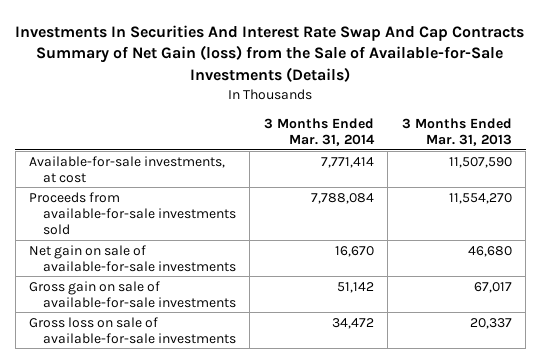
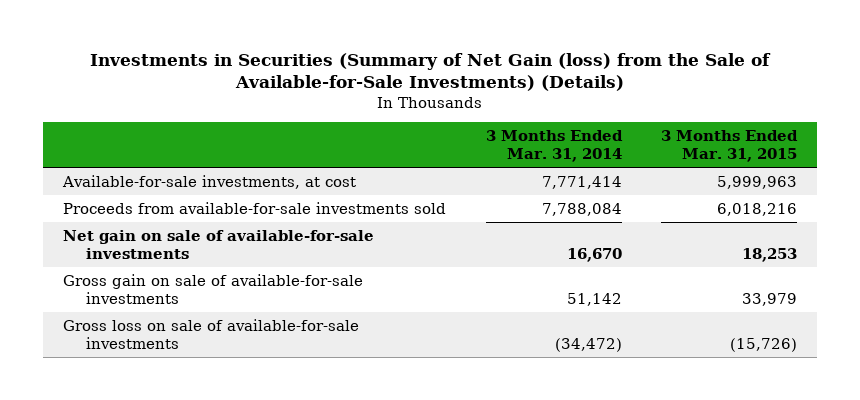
- Investments In Securities And Interest Rate Swap And Cap Contracts Summary of Net Gain (loss) from the Sale of Available-for-Sale Investments (Details)
+ Investments in Securities (Summary of Net Gain (loss) from the Sale of Available-for-Sale Investments) (Details)
- | 3 Months Ended Mar. 31, 2014 | 3 Months Ended Mar. 31, 2013
+ | 3 Months Ended Mar. 31, 2014 | 3 Months Ended Mar. 31, 2015
- Gross loss on sale of available-for-sale investments | 34,472 | 20,337
+ Gross loss on sale of available-for-sale investments | (34,472) | (15,726)

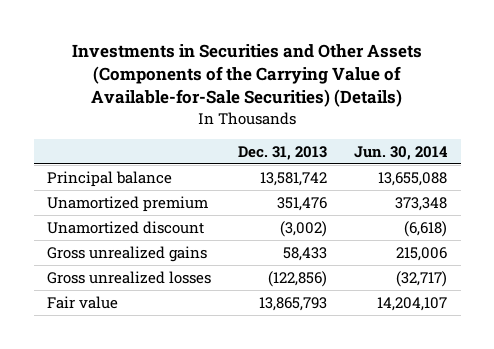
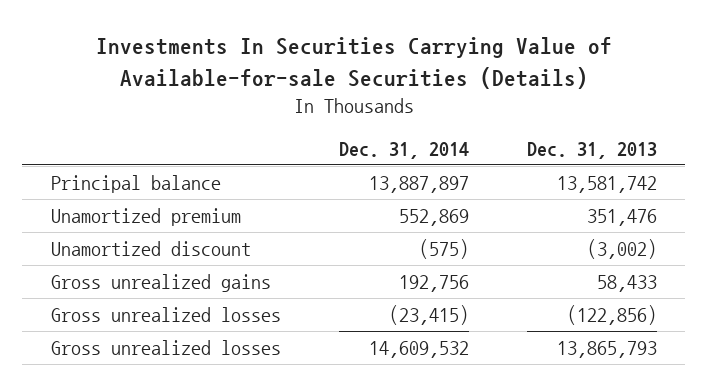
- Investments in Securities and Other Assets (Components of the Carrying Value of Available-for-Sale Securities) (Details)
+ Investments In Securities Carrying Value of Available-for-sale Securities (Details)
- | Dec. 31, 2013 | Jun. 30, 2014
+ | Dec. 31, 2014 | Dec. 31, 2013
- Fair value | 13,865,793 | 14,204,107
+ Gross unrealized losses | 14,609,532 | 13,865,793

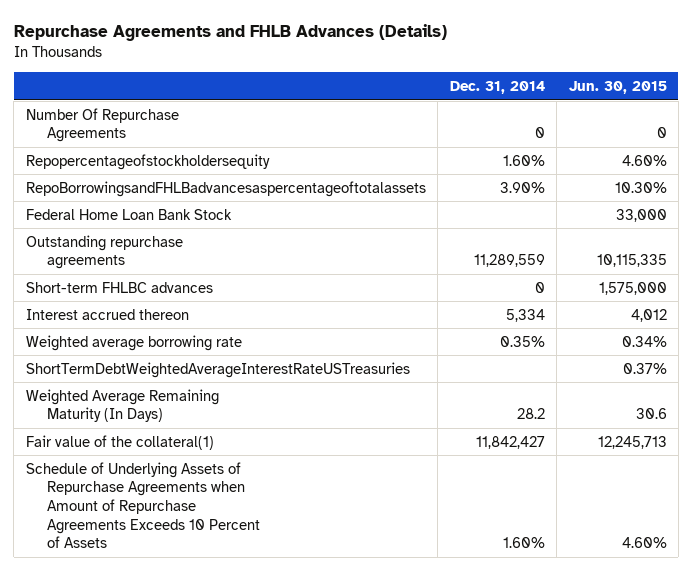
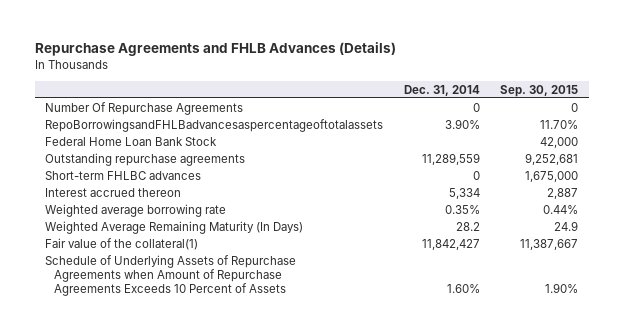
- | Dec. 31, 2014 | Jun. 30, 2015
+ | Dec. 31, 2014 | Sep. 30, 2015
- Repopercentageofstockholdersequity | 1.60% | 4.60%
- ShortTermDebtWeightedAverageInterestRateUSTreasuries | | 0.37%

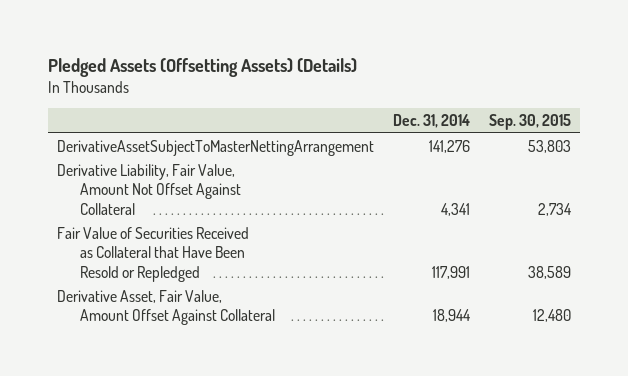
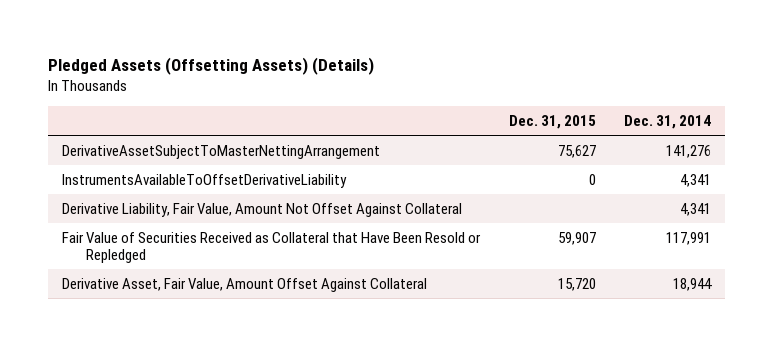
- | Dec. 31, 2014 | Sep. 30, 2015
+ | Dec. 31, 2015 | Dec. 31, 2014
+ InstrumentsAvailableToOffsetDerivativeLiability | 0 | 4,341

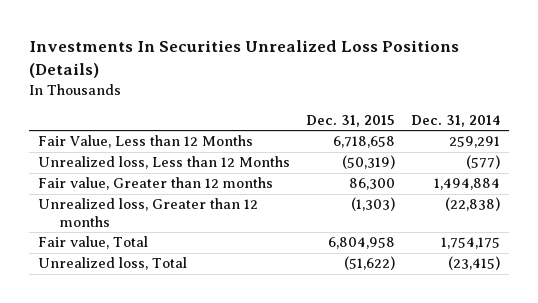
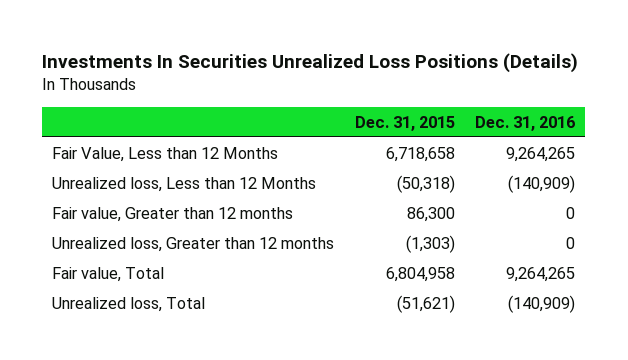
- | Dec. 31, 2015 | Dec. 31, 2014
+ | Dec. 31, 2015 | Dec. 31, 2016
- Unrealized loss, Less than 12 Months | (50,319) | (577)
+ Unrealized loss, Less than 12 Months | (50,318) | (140,909)
- Unrealized loss, Total | (51,622) | (23,415)
+ Unrealized loss, Total | (51,621) | (140,909)

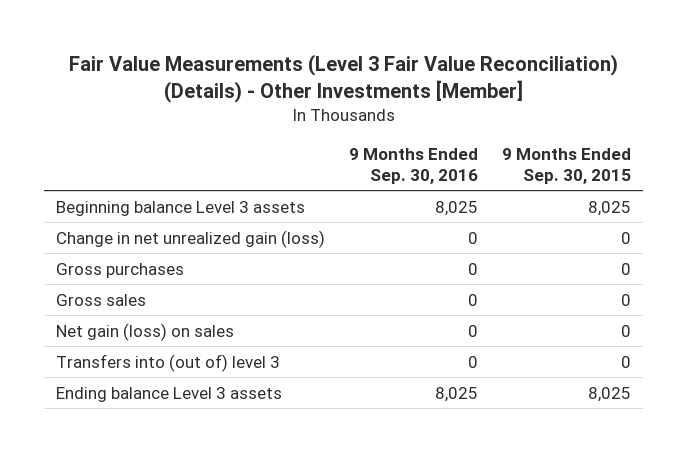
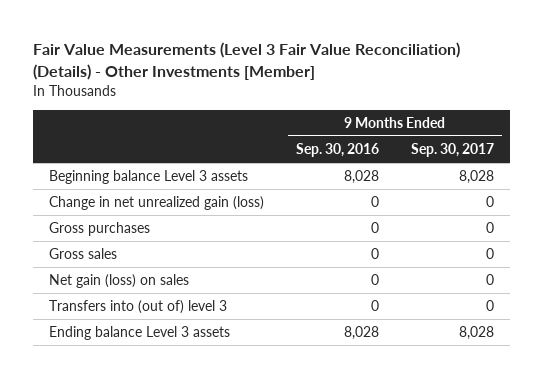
- | 9 Months Ended Sep. 30, 2016 | 9 Months Ended Sep. 30, 2015
+ | 9 Months Ended Sep. 30, 2016 | 9 Months Ended Sep. 30, 2017
- Beginning balance Level 3 assets | 8,025 | 8,025
+ Beginning balance Level 3 assets | 8,028 | 8,028
- Ending balance Level 3 assets | 8,025 | 8,025
+ Ending balance Level 3 assets | 8,028 | 8,028

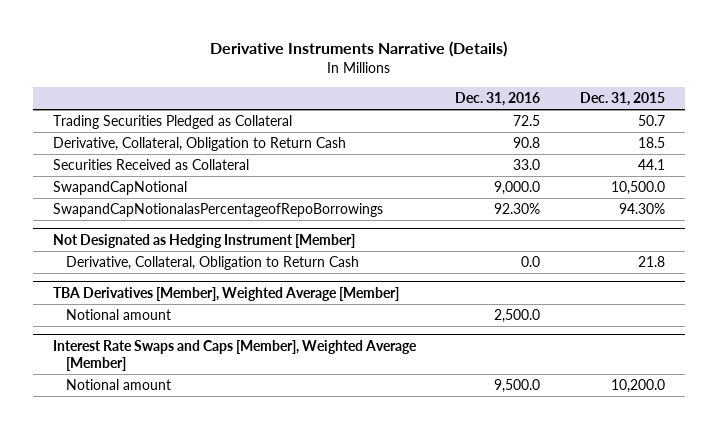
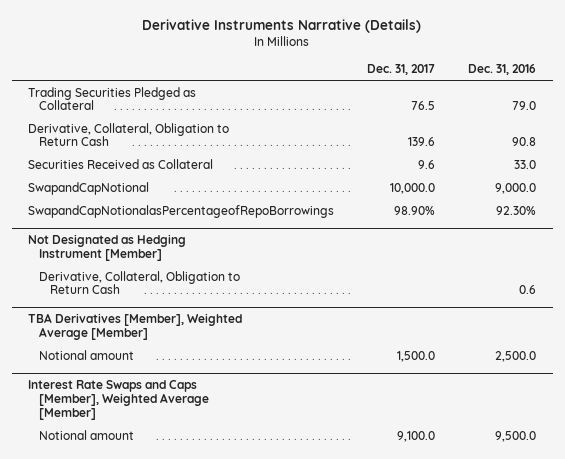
- | Dec. 31, 2016 | Dec. 31, 2015
+ | Dec. 31, 2017 | Dec. 31, 2016
- Trading Securities Pledged as Collateral | 72.5 | 50.7
+ Trading Securities Pledged as Collateral | 76.5 | 79.0
@ Not Designated as Hedging Instrument [Member]
- Derivative, Collateral, Obligation to Return Cash | 0.0 | 21.8
+ Derivative, Collateral, Obligation to Return Cash | | 0.6

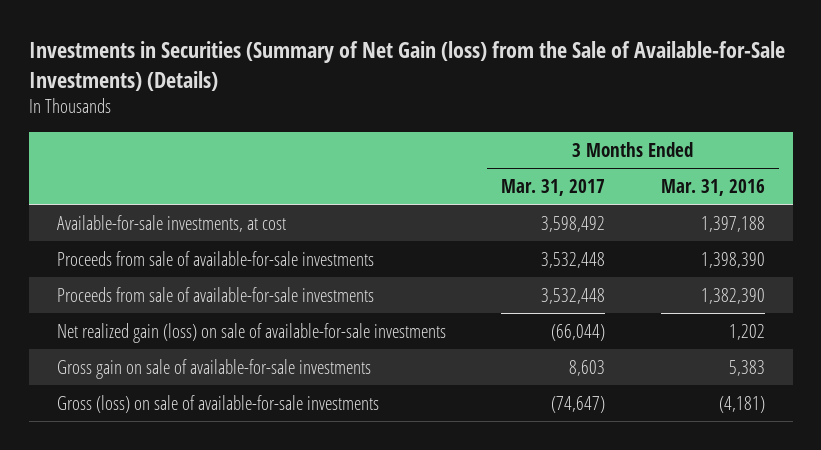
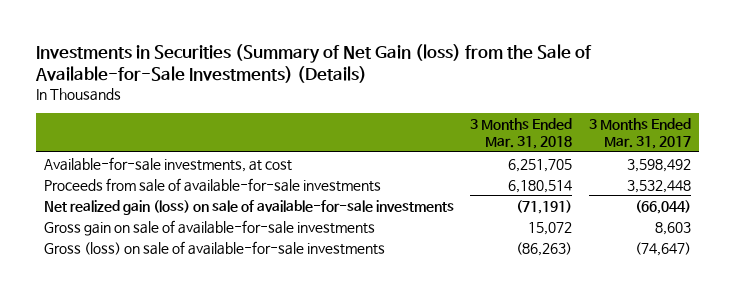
- | 3 Months Ended Mar. 31, 2017 | 3 Months Ended Mar. 31, 2016
+ | 3 Months Ended Mar. 31, 2018 | 3 Months Ended Mar. 31, 2017
- Proceeds from sale of available-for-sale investments | 3,532,448 | 1,382,390

